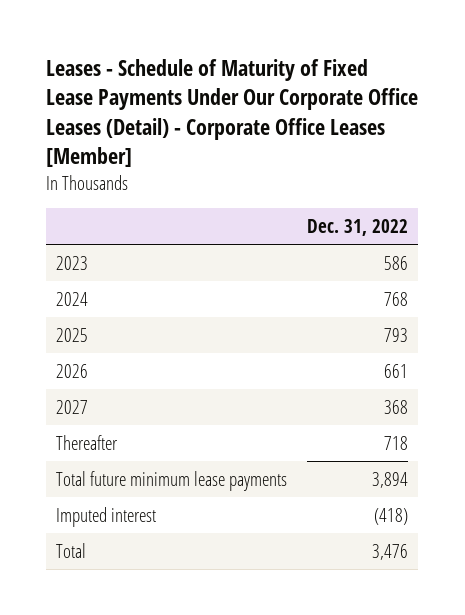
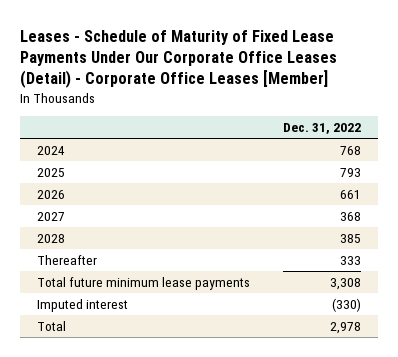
- 2023 | 586
- Thereafter | 718
- Total future minimum lease payments | 3,894
- Imputed interest | (418)
- Total | 3,476
+ 2028 | 385
+ Thereafter | 333
+ Total future minimum lease payments | 3,308
+ Imputed interest | (330)
+ Total | 2,978

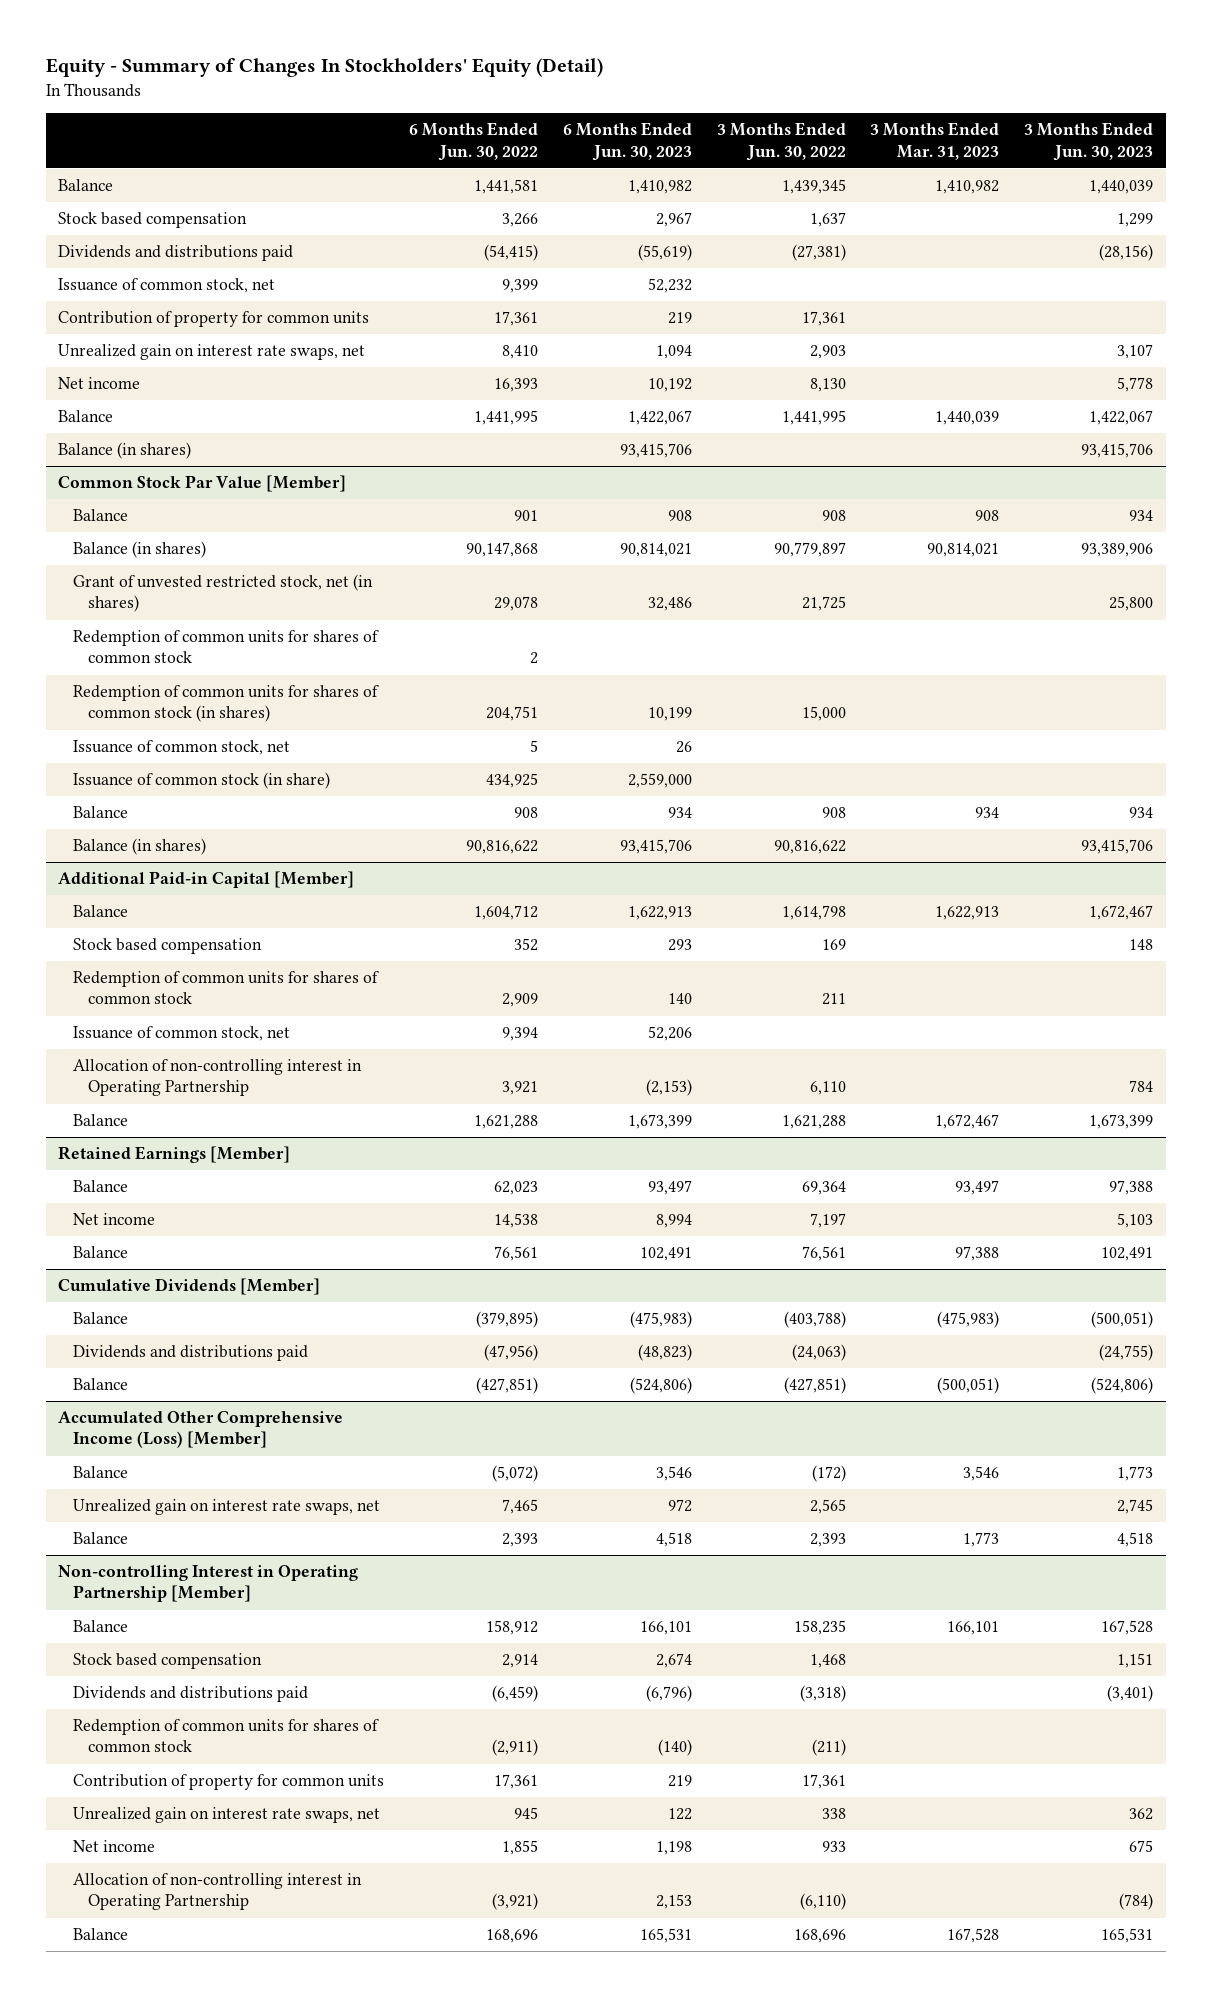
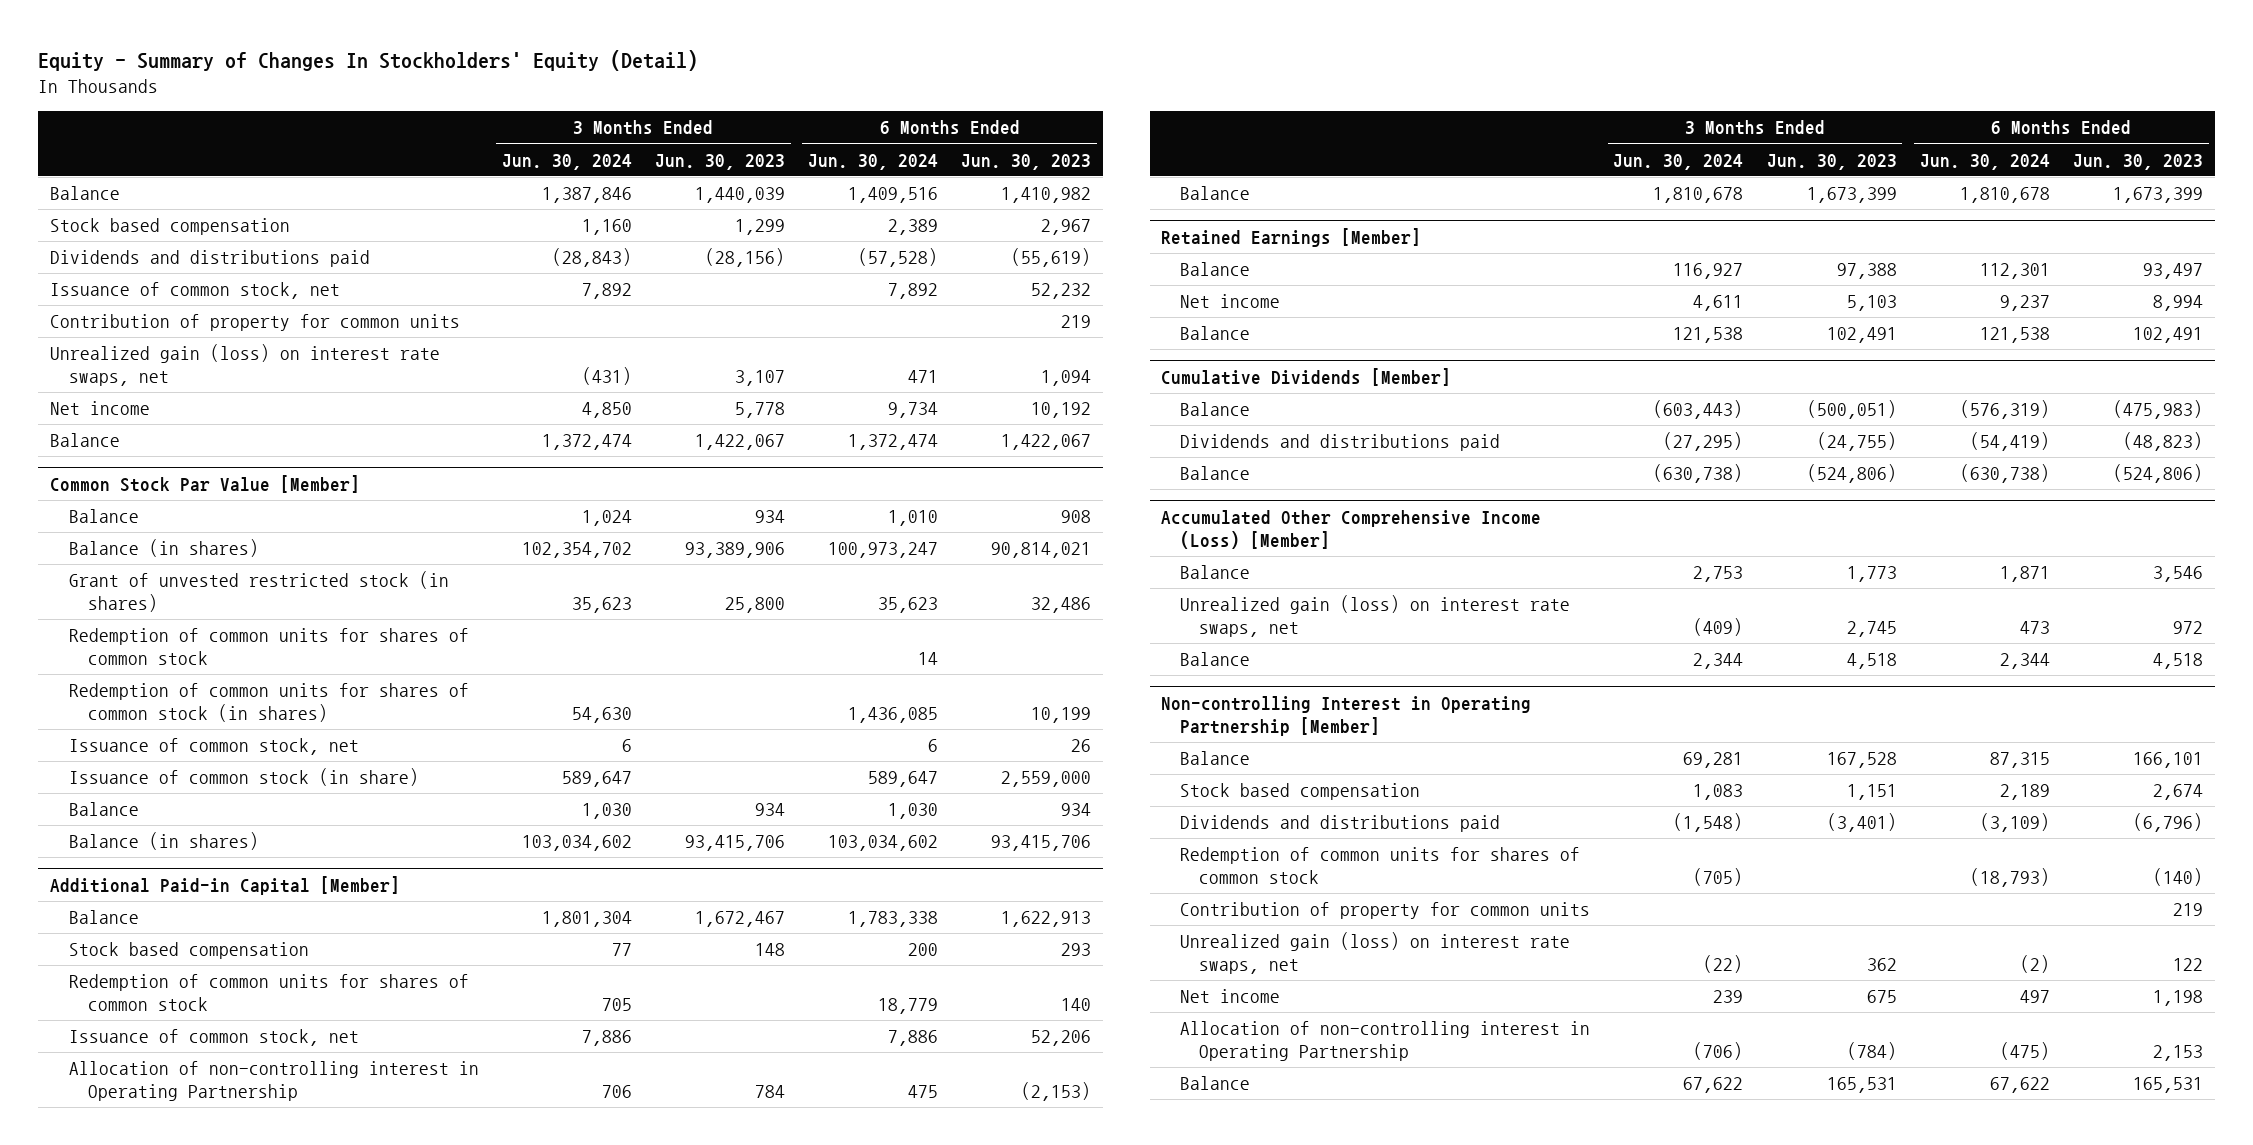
- | 6 Months Ended Jun. 30, 2022 | 6 Months Ended Jun. 30, 2023 | 3 Months Ended Jun. 30, 2022 | 3 Months Ended Mar. 31, 2023 | 3 Months Ended Jun. 30, 2023
+ | 3 Months Ended Jun. 30, 2024 | 3 Months Ended Jun. 30, 2023 | 6 Months Ended Jun. 30, 2024 | 6 Months Ended Jun. 30, 2023
- Unrealized gain on interest rate swaps, net | 8,410 | 1,094 | 2,903 | | 3,107
+ Unrealized gain (loss) on interest rate swaps, net | (431) | 3,107 | 471 | 1,094
- Balance (in shares) | | 93,415,706 | | | 93,415,706
@ Common Stock Par Value [Member]
- Grant of unvested restricted stock, net (in shares) | 29,078 | 32,486 | 21,725 | | 25,800
+ Grant of unvested restricted stock (in shares) | 35,623 | 25,800 | 35,623 | 32,486
@ Accumulated Other Comprehensive Income (Loss) [Member]
- Unrealized gain on interest rate swaps, net | 7,465 | 972 | 2,565 | | 2,745
+ Unrealized gain (loss) on interest rate swaps, net | (409) | 2,745 | 473 | 972
@ Non-controlling Interest in Operating Partnership [Member]
- Unrealized gain on interest rate swaps, net | 945 | 122 | 338 | | 362
+ Unrealized gain (loss) on interest rate swaps, net | (22) | 362 | (2) | 122

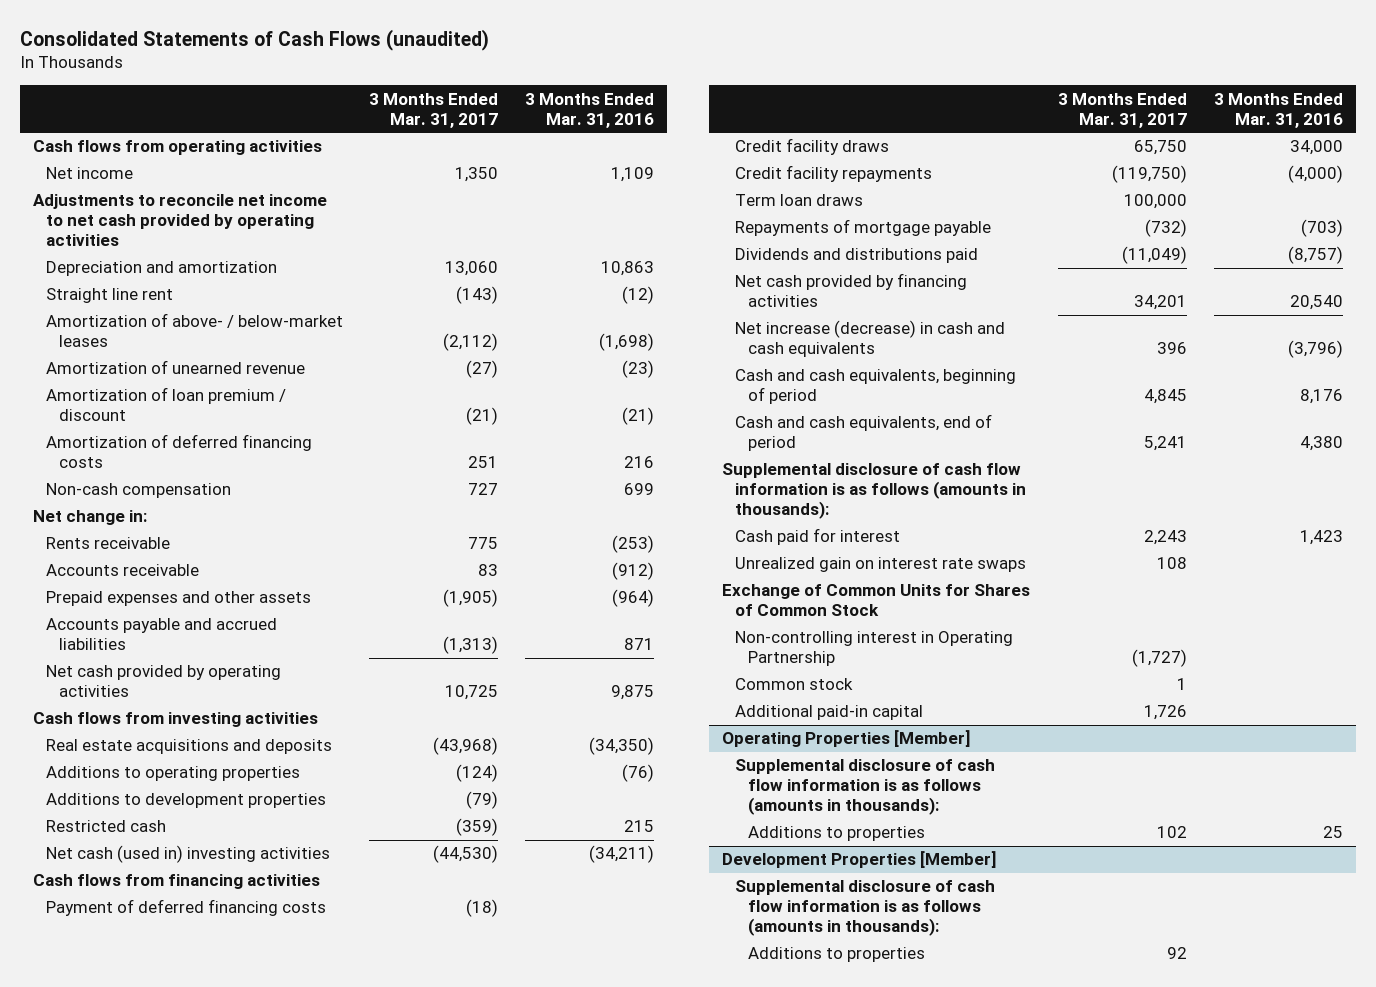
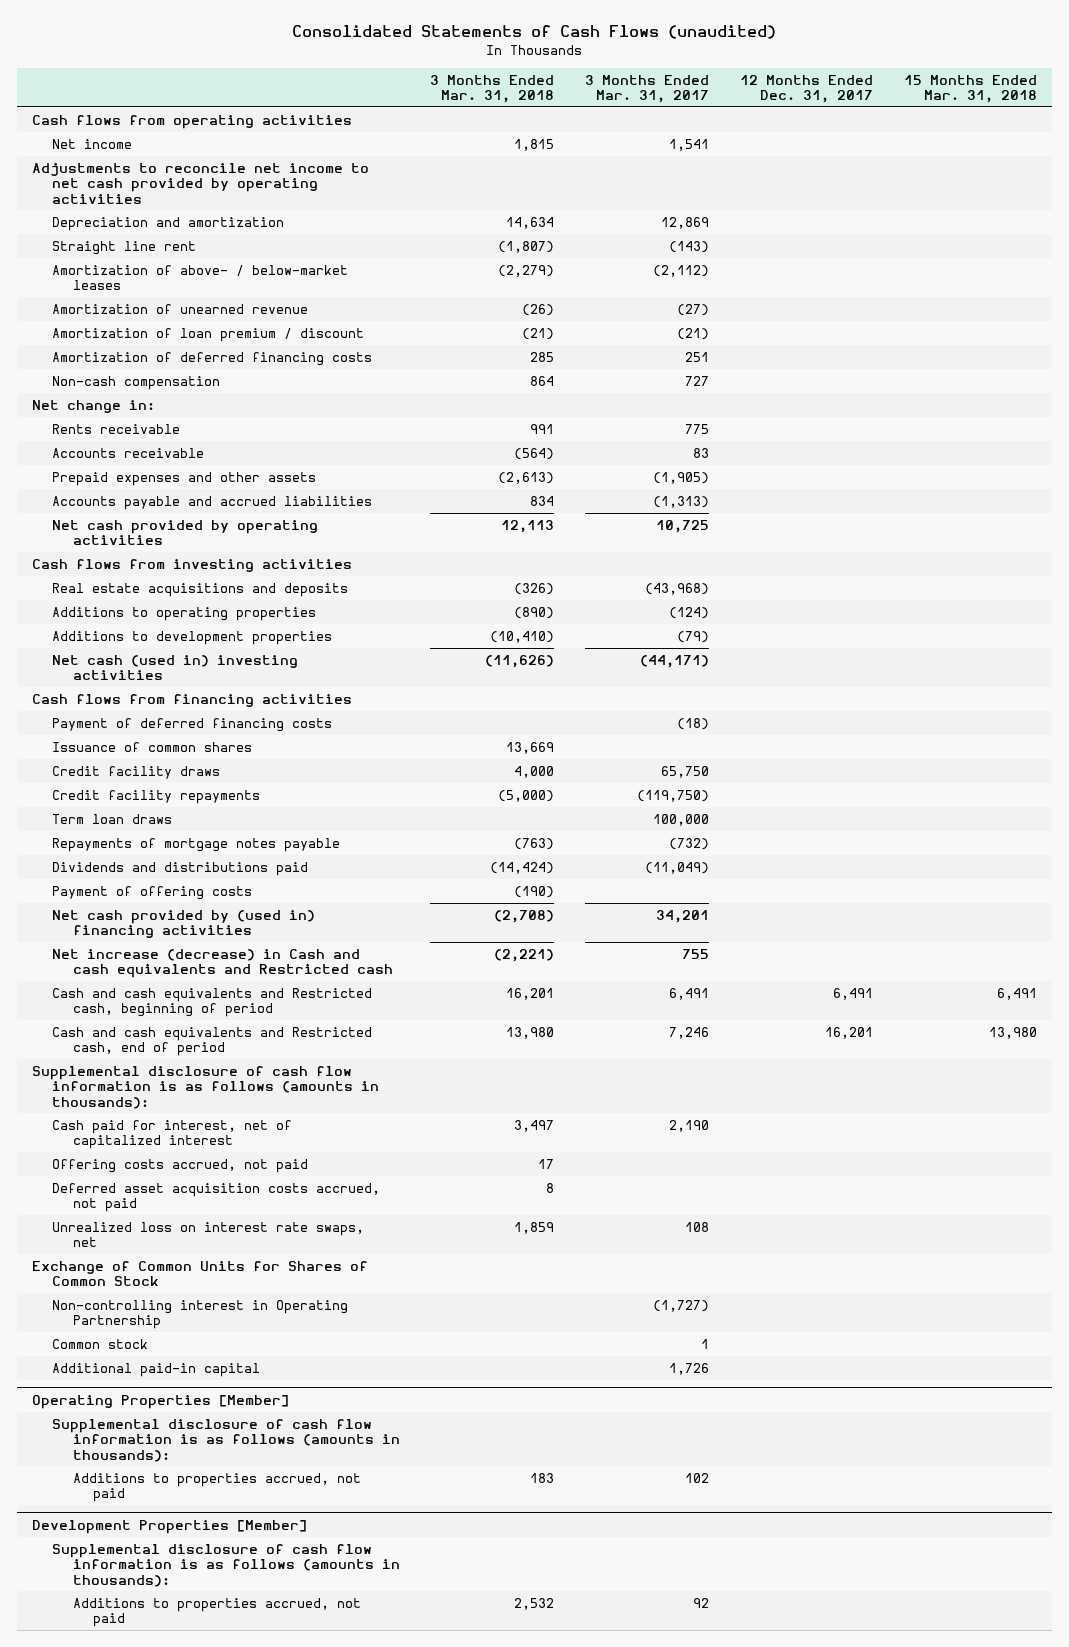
- | 3 Months Ended Mar. 31, 2017 | 3 Months Ended Mar. 31, 2016
+ | 3 Months Ended Mar. 31, 2018 | 3 Months Ended Mar. 31, 2017 | 12 Months Ended Dec. 31, 2017 | 15 Months Ended Mar. 31, 2018
- Net income | 1,350 | 1,109
+ Net income | 1,815 | 1,541 | |
- Depreciation and amortization | 13,060 | 10,863
+ Depreciation and amortization | 14,634 | 12,869 | |
- Restricted cash | (359) | 215
- Net cash (used in) investing activities | (44,530) | (34,211)
+ Net cash (used in) investing activities | (11,626) | (44,171) | |
+ Issuance of common shares | 13,669 | | |
- Repayments of mortgage payable | (732) | (703)
+ Repayments of mortgage notes payable | (763) | (732) | |
- Net cash provided by financing activities | 34,201 | 20,540
- Net increase (decrease) in cash and cash equivalents | 396 | (3,796)
- Cash and cash equivalents, beginning of period | 4,845 | 8,176
- Cash and cash equivalents, end of period | 5,241 | 4,380
+ Payment of offering costs | (190) | | |
+ Net cash provided by (used in) financing activities | (2,708) | 34,201 | |
+ Net increase (decrease) in Cash and cash equivalents and Restricted cash | (2,221) | 755 | |
+ Cash and cash equivalents and Restricted cash, beginning of period | 16,201 | 6,491 | 6,491 | 6,491
+ Cash and cash equivalents and Restricted cash, end of period | 13,980 | 7,246 | 16,201 | 13,980
- Cash paid for interest | 2,243 | 1,423
- Unrealized gain on interest rate swaps | 108 |
+ Cash paid for interest, net of capitalized interest | 3,497 | 2,190 | |
+ Offering costs accrued, not paid | 17 | | |
+ Deferred asset acquisition costs accrued, not paid | 8 | | |
+ Unrealized loss on interest rate swaps, net | 1,859 | 108 | |
@ Operating Properties [Member]
- Additions to properties | 102 | 25
+ Additions to properties accrued, not paid | 183 | 102 | |
@ Development Properties [Member]
- Additions to properties | 92 |
+ Additions to properties accrued, not paid | 2,532 | 92 | |

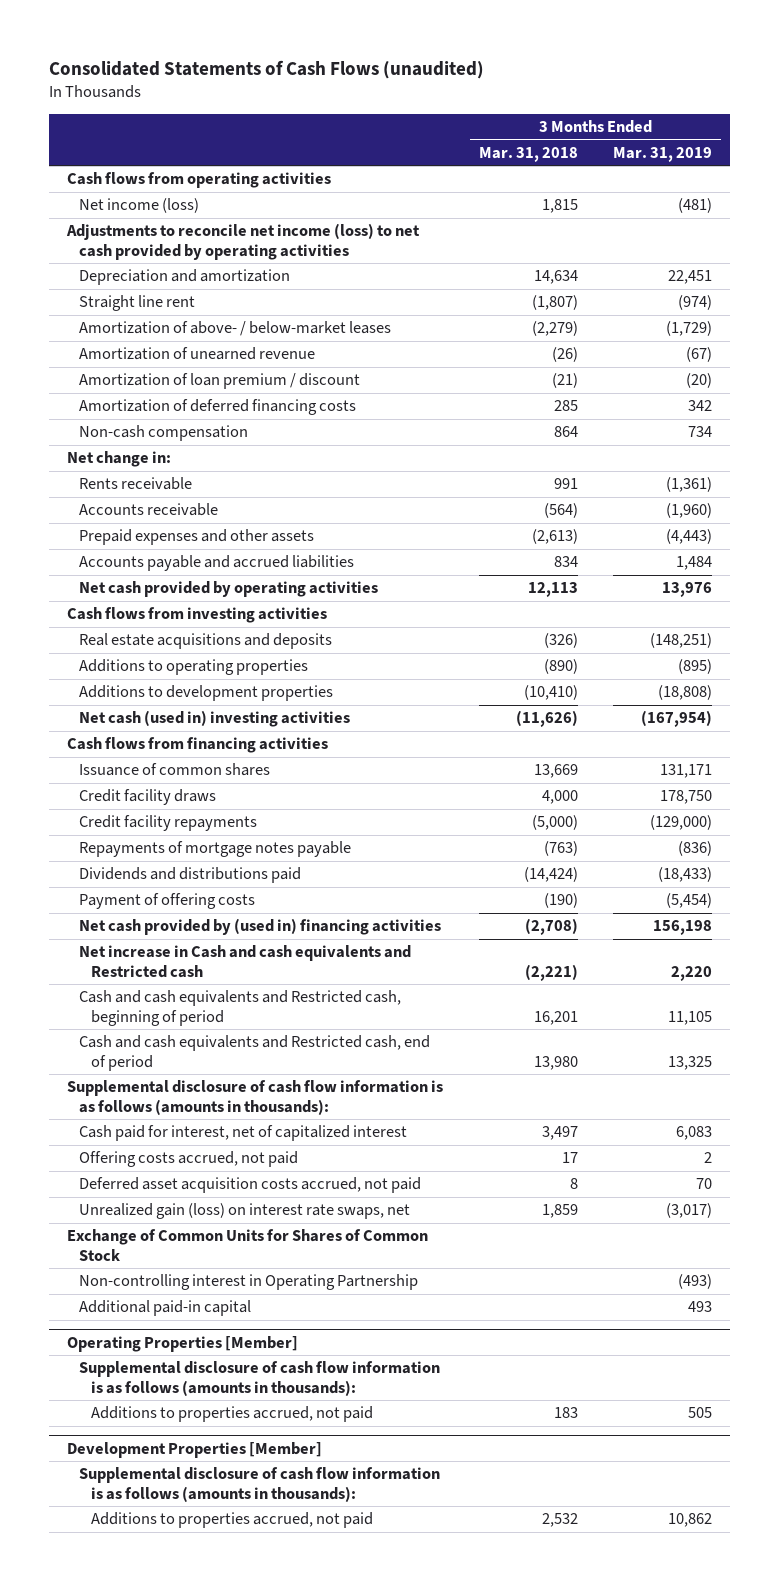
- | 3 Months Ended Mar. 31, 2018 | 3 Months Ended Mar. 31, 2017 | 12 Months Ended Dec. 31, 2017 | 15 Months Ended Mar. 31, 2018
+ | 3 Months Ended Mar. 31, 2018 | 3 Months Ended Mar. 31, 2019
- Net income | 1,815 | 1,541 | |
- Adjustments to reconcile net income to net cash provided by operating activities
+ Net income (loss) | 1,815 | (481)
+ Adjustments to reconcile net income (loss) to net cash provided by operating activities
- Payment of deferred financing costs | | (18) | |
- Term loan draws | | 100,000 | |
- Net increase (decrease) in Cash and cash equivalents and Restricted cash | (2,221) | 755 | |
+ Net increase in Cash and cash equivalents and Restricted cash | (2,221) | 2,220
- Unrealized loss on interest rate swaps, net | 1,859 | 108 | |
+ Unrealized gain (loss) on interest rate swaps, net | 1,859 | (3,017)
- Common stock | | 1 | |

